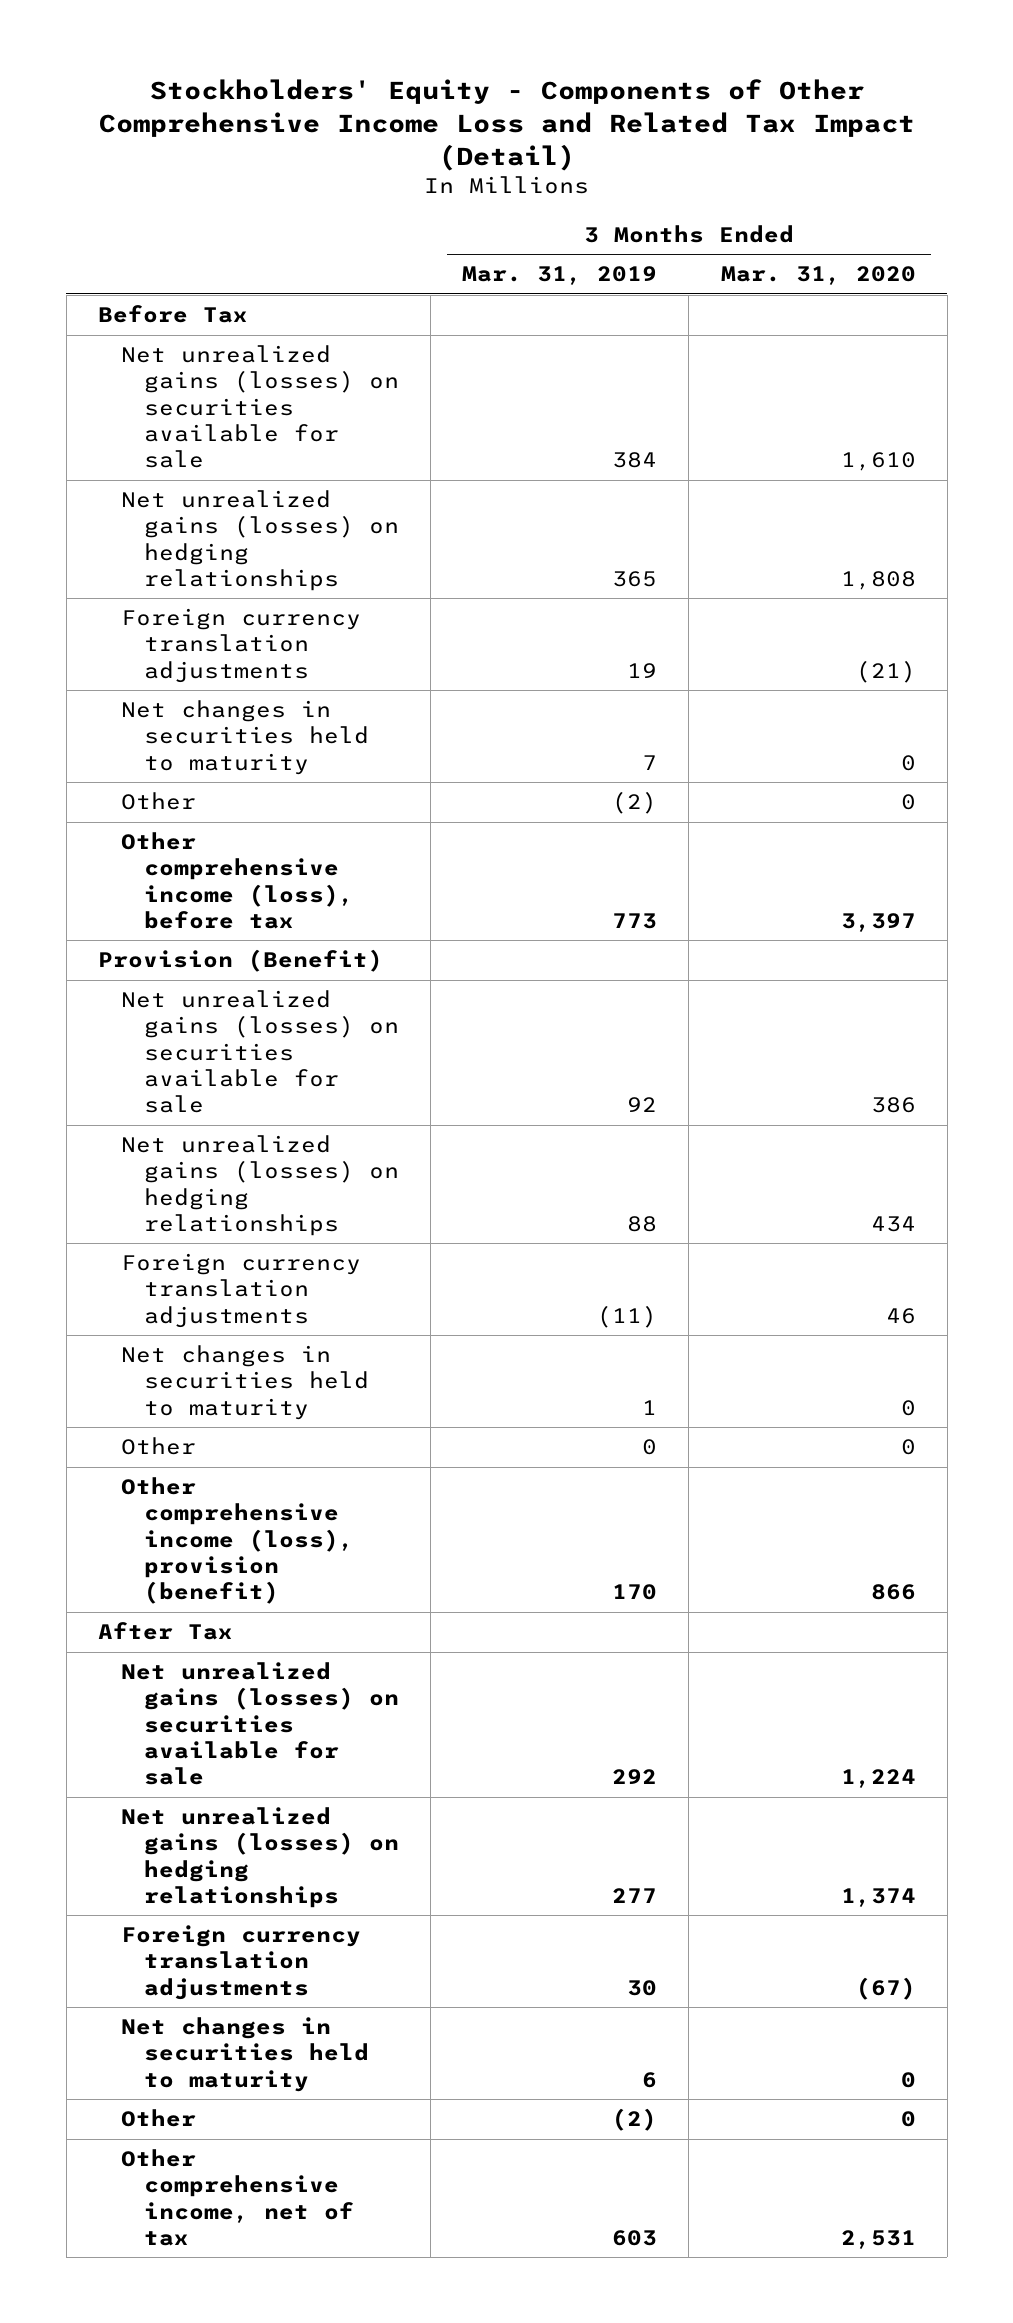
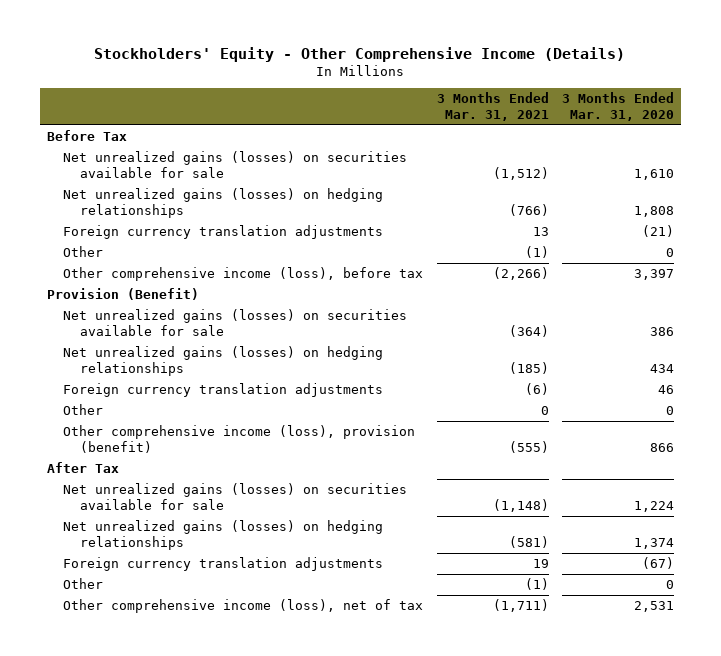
- Stockholders' Equity - Components of Other Comprehensive Income Loss and Related Tax Impact (Detail)
+ Stockholders' Equity - Other Comprehensive Income (Details)
- | 3 Months Ended Mar. 31, 2019 | 3 Months Ended Mar. 31, 2020
+ | 3 Months Ended Mar. 31, 2021 | 3 Months Ended Mar. 31, 2020
- Net changes in securities held to maturity | 7 | 0
- Net changes in securities held to maturity | 1 | 0
- Net changes in securities held to maturity | 6 | 0
- Other comprehensive income, net of tax | 603 | 2,531
+ Other comprehensive income (loss), net of tax | (1,711) | 2,531

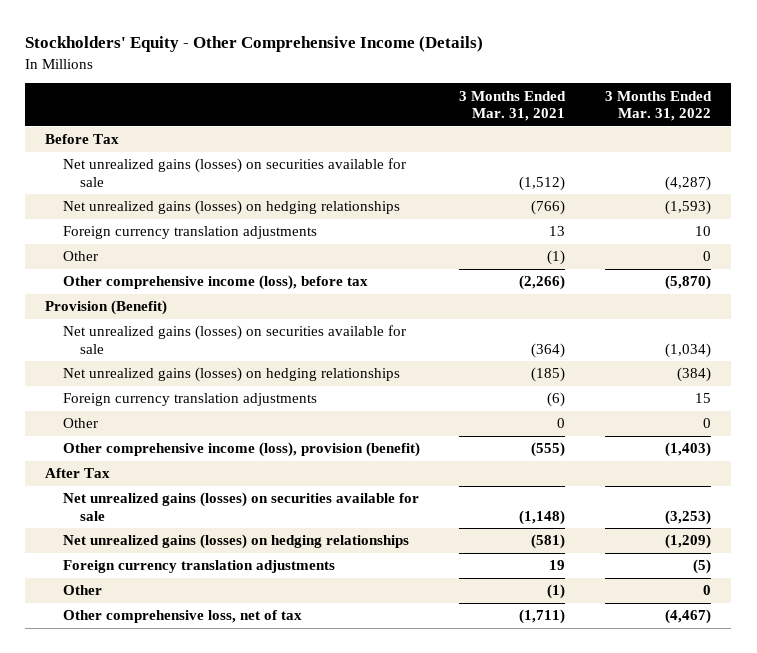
- | 3 Months Ended Mar. 31, 2021 | 3 Months Ended Mar. 31, 2020
+ | 3 Months Ended Mar. 31, 2021 | 3 Months Ended Mar. 31, 2022
- Other comprehensive income (loss), net of tax | (1,711) | 2,531
+ Other comprehensive loss, net of tax | (1,711) | (4,467)

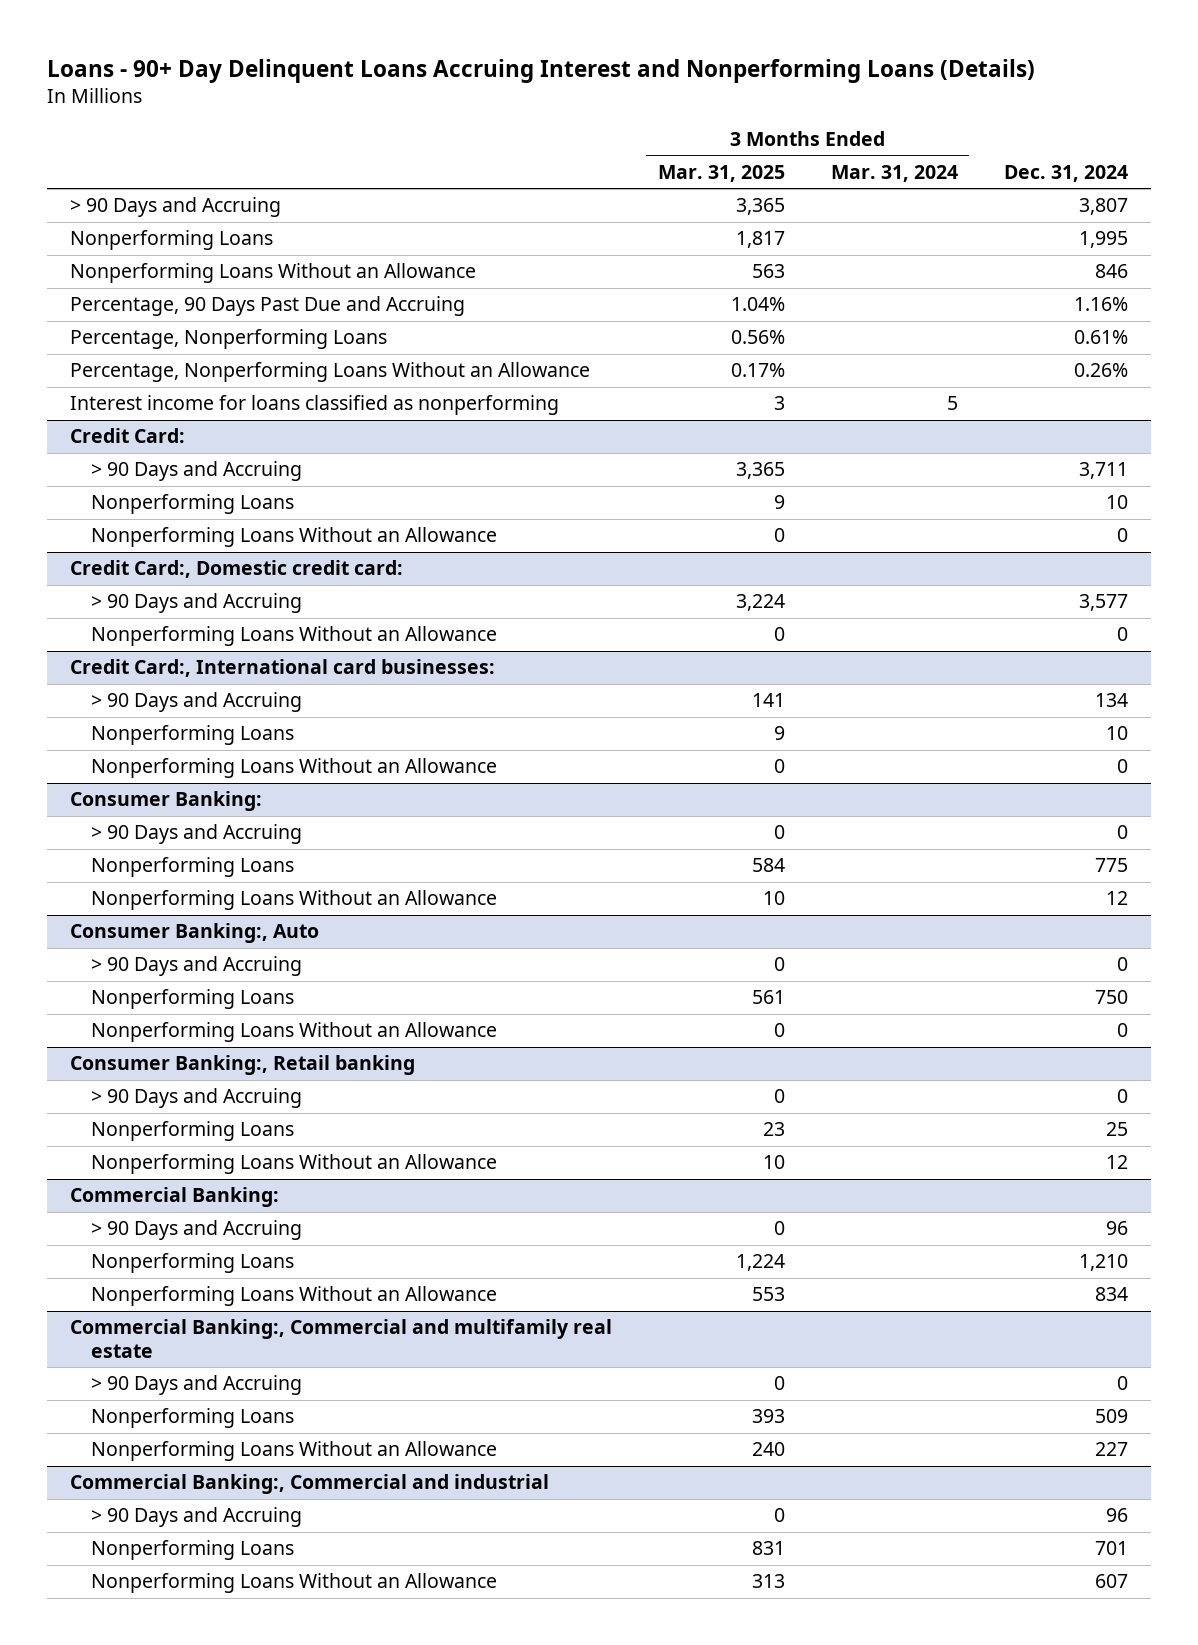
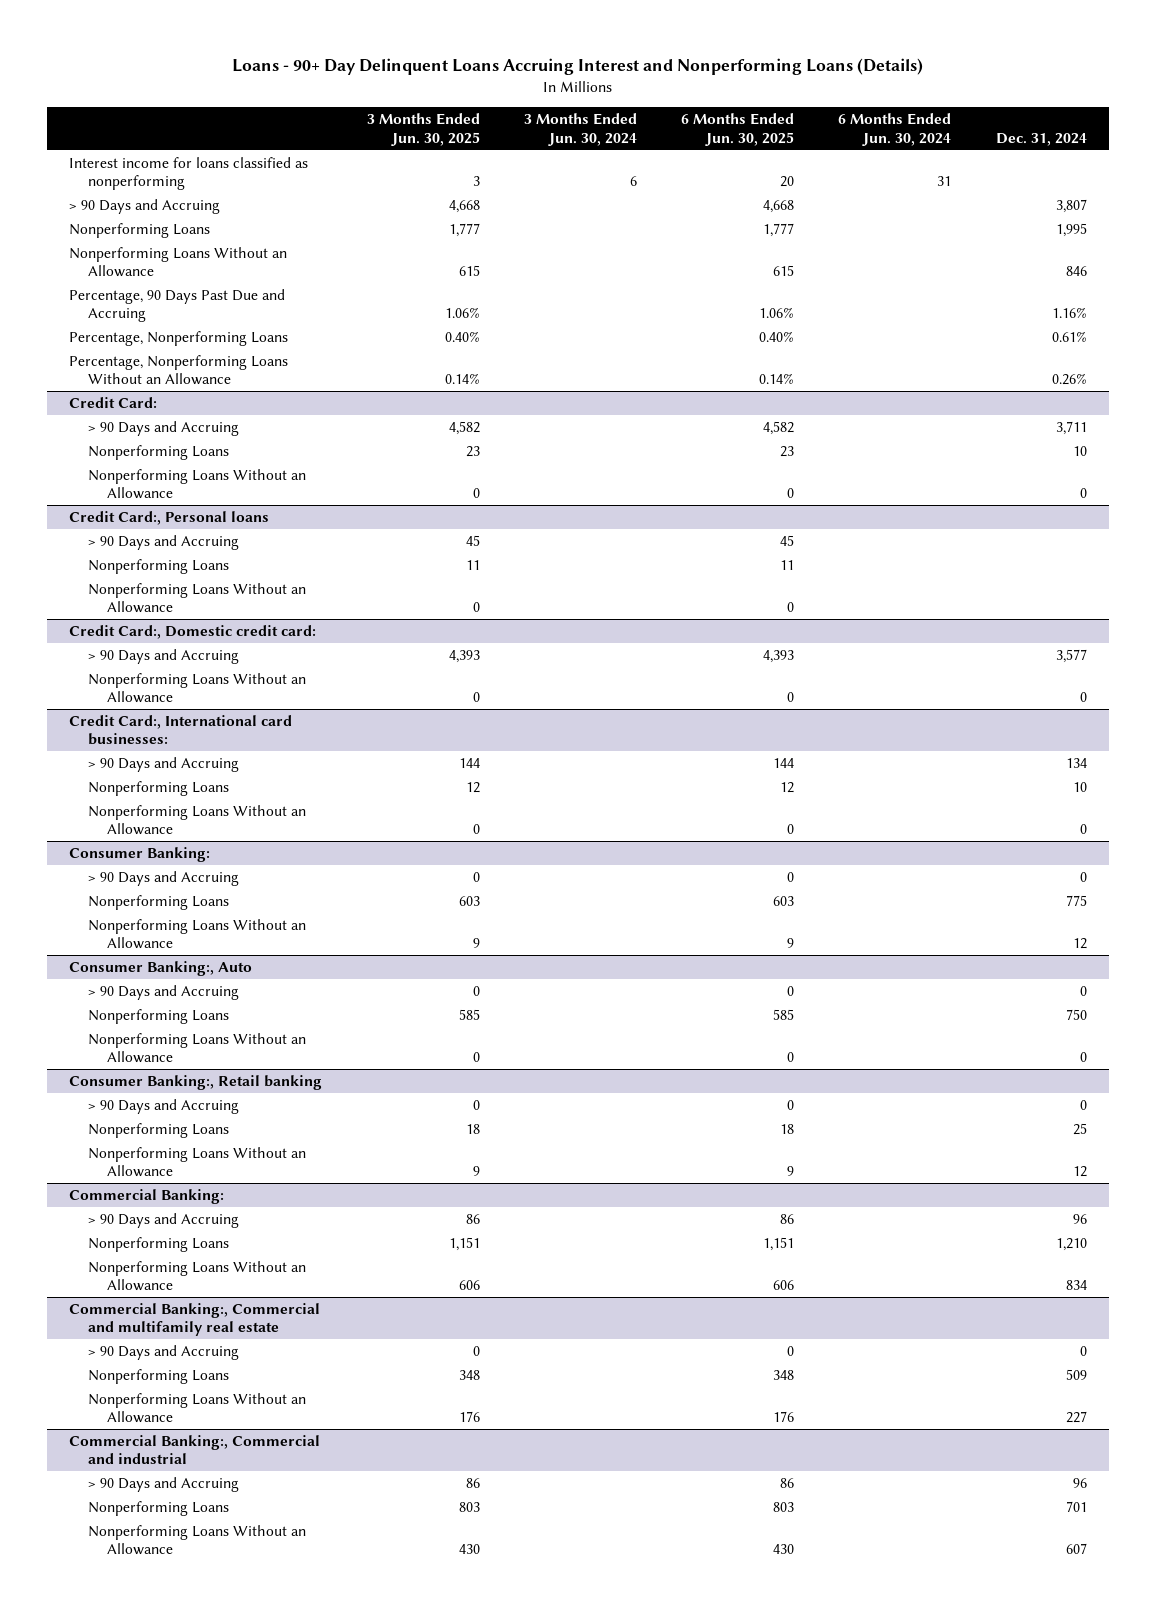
- | 3 Months Ended Mar. 31, 2025 | 3 Months Ended Mar. 31, 2024 | Dec. 31, 2024
+ | 3 Months Ended Jun. 30, 2025 | 3 Months Ended Jun. 30, 2024 | 6 Months Ended Jun. 30, 2025 | 6 Months Ended Jun. 30, 2024 | Dec. 31, 2024
moved up: Interest income for loans classified as nonperforming | 3 | 6 | 20 | 31 |
+ Credit Card:, Personal loans
+ > 90 Days and Accruing | 45 | | 45 | |
+ Nonperforming Loans | 11 | | 11 | |
+ Nonperforming Loans Without an Allowance | 0 | | 0 | |

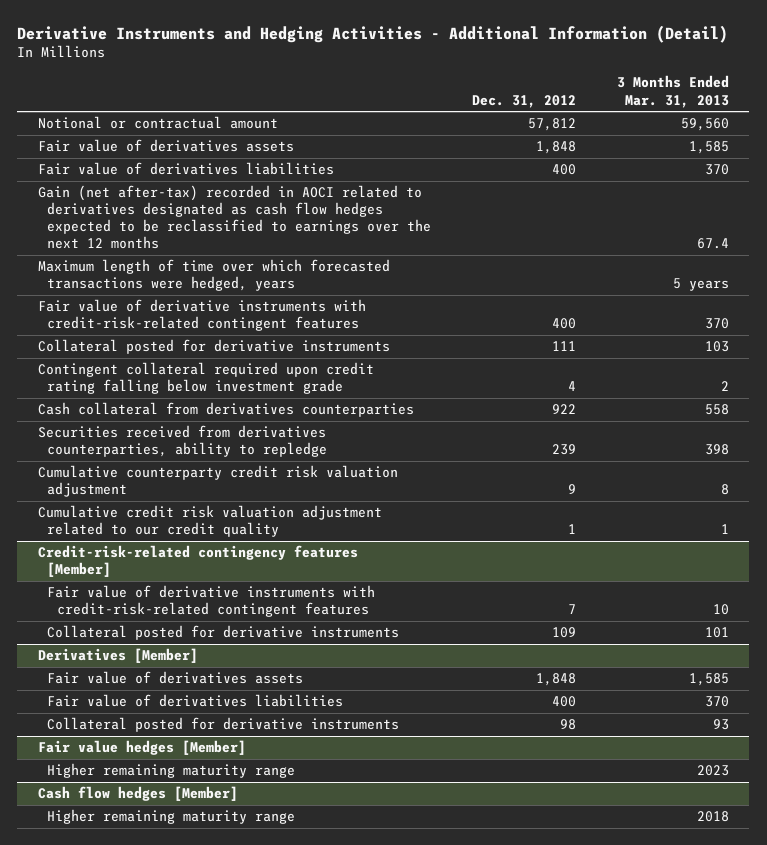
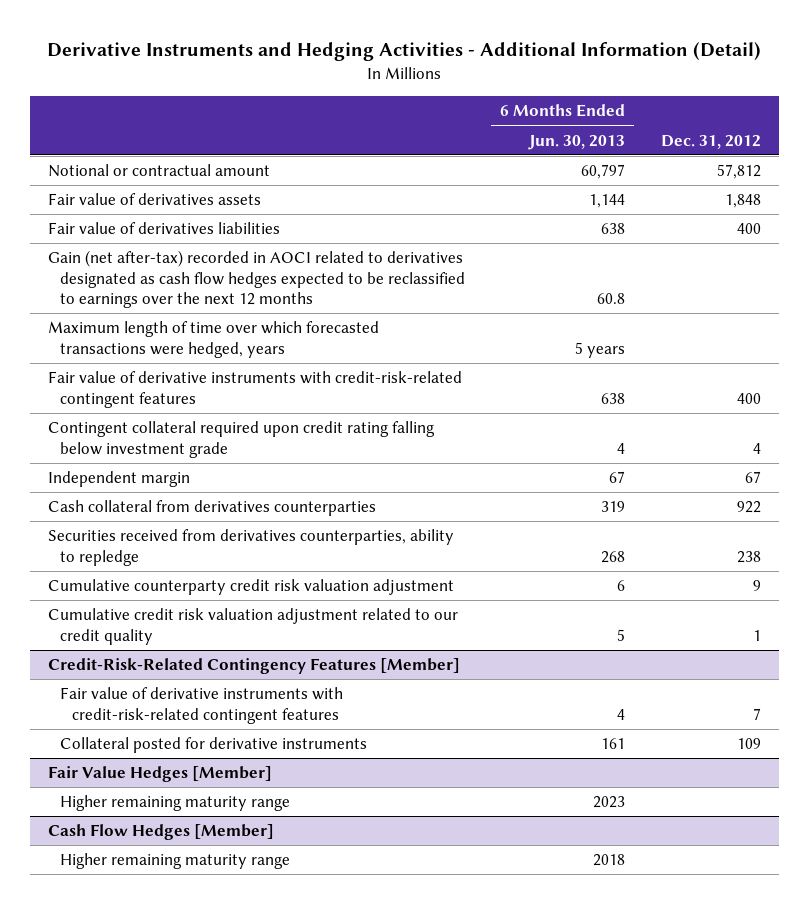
- | Dec. 31, 2012 | 3 Months Ended Mar. 31, 2013
+ | 6 Months Ended Jun. 30, 2013 | Dec. 31, 2012
- Collateral posted for derivative instruments | 111 | 103
+ Independent margin | 67 | 67
- Securities received from derivatives counterparties, ability to repledge | 239 | 398
+ Securities received from derivatives counterparties, ability to repledge | 268 | 238
- Credit-risk-related contingency features [Member]
+ Credit-Risk-Related Contingency Features [Member]
- Derivatives [Member]
- Fair value of derivatives assets | 1,848 | 1,585
- Fair value of derivatives liabilities | 400 | 370
- Collateral posted for derivative instruments | 98 | 93
- Fair value hedges [Member]
+ Fair Value Hedges [Member]
- Cash flow hedges [Member]
+ Cash Flow Hedges [Member]

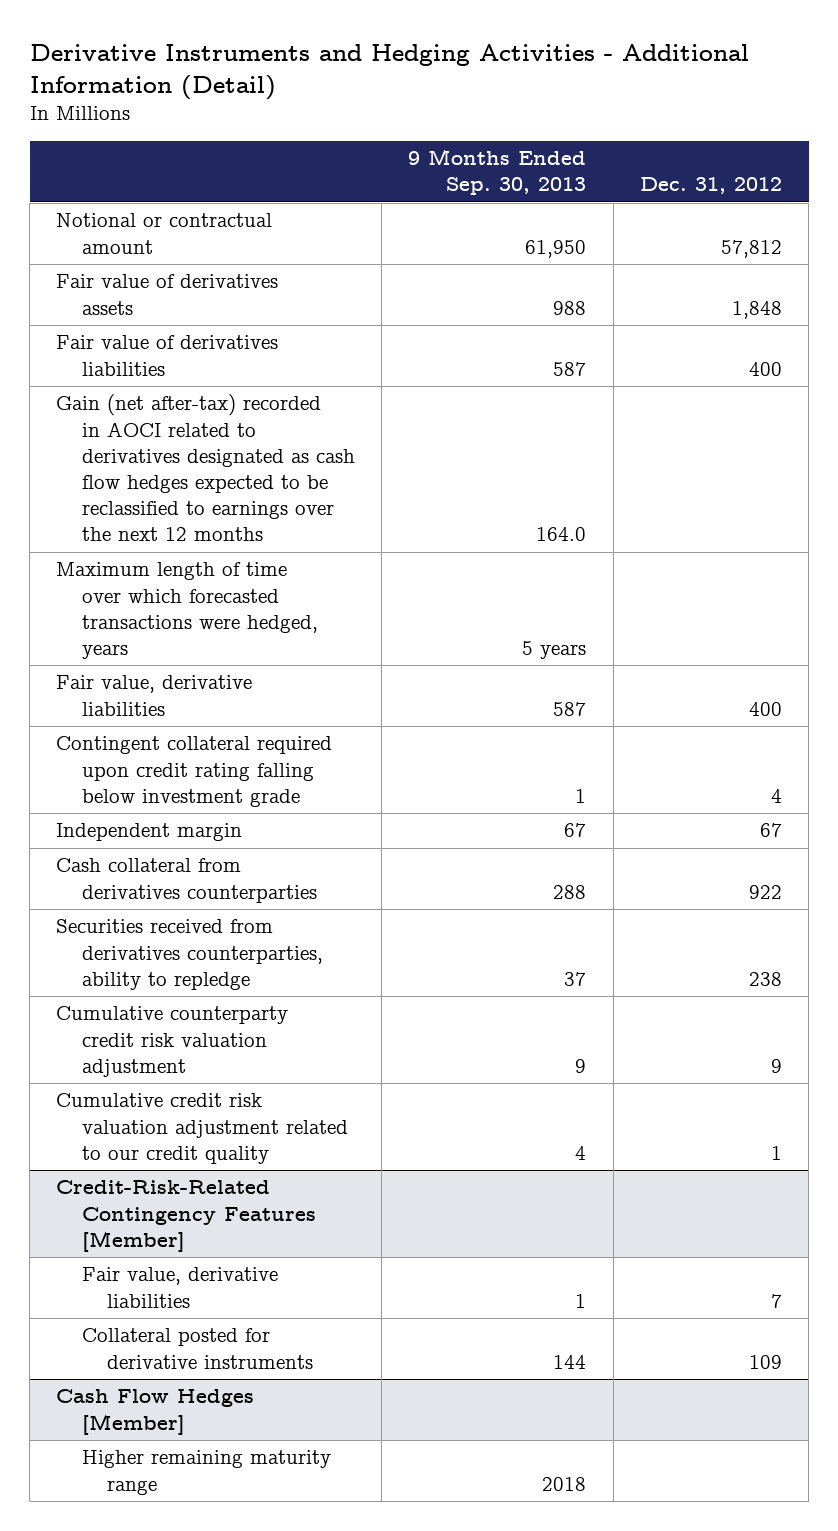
- | 6 Months Ended Jun. 30, 2013 | Dec. 31, 2012
+ | 9 Months Ended Sep. 30, 2013 | Dec. 31, 2012
- Fair value of derivative instruments with credit-risk-related contingent features | 638 | 400
+ Fair value, derivative liabilities | 587 | 400
@ Credit-Risk-Related Contingency Features [Member]
- Fair value of derivative instruments with credit-risk-related contingent features | 4 | 7
+ Fair value, derivative liabilities | 1 | 7
- Fair Value Hedges [Member]
- Higher remaining maturity range | 2023 |

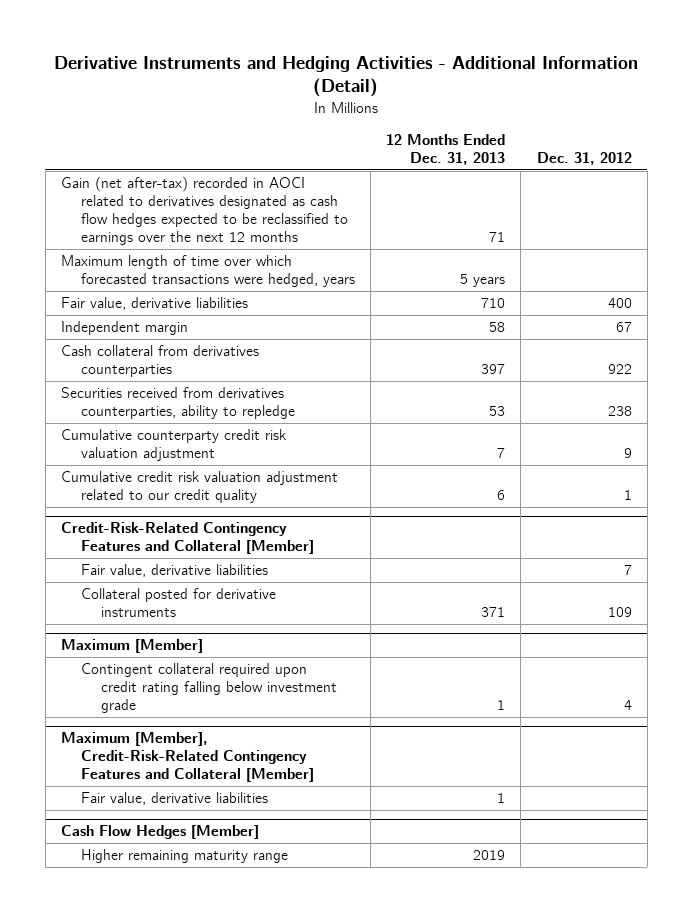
- | 9 Months Ended Sep. 30, 2013 | Dec. 31, 2012
+ | 12 Months Ended Dec. 31, 2013 | Dec. 31, 2012
- Notional or contractual amount | 61,950 | 57,812
- Fair value of derivatives assets | 988 | 1,848
- Fair value of derivatives liabilities | 587 | 400
- Contingent collateral required upon credit rating falling below investment grade | 1 | 4
- Credit-Risk-Related Contingency Features [Member]
+ Credit-Risk-Related Contingency Features and Collateral [Member]
+ Maximum [Member]
+ Contingent collateral required upon credit rating falling below investment grade | 1 | 4
+ Maximum [Member], Credit-Risk-Related Contingency Features and Collateral [Member]
+ Fair value, derivative liabilities | 1 |

